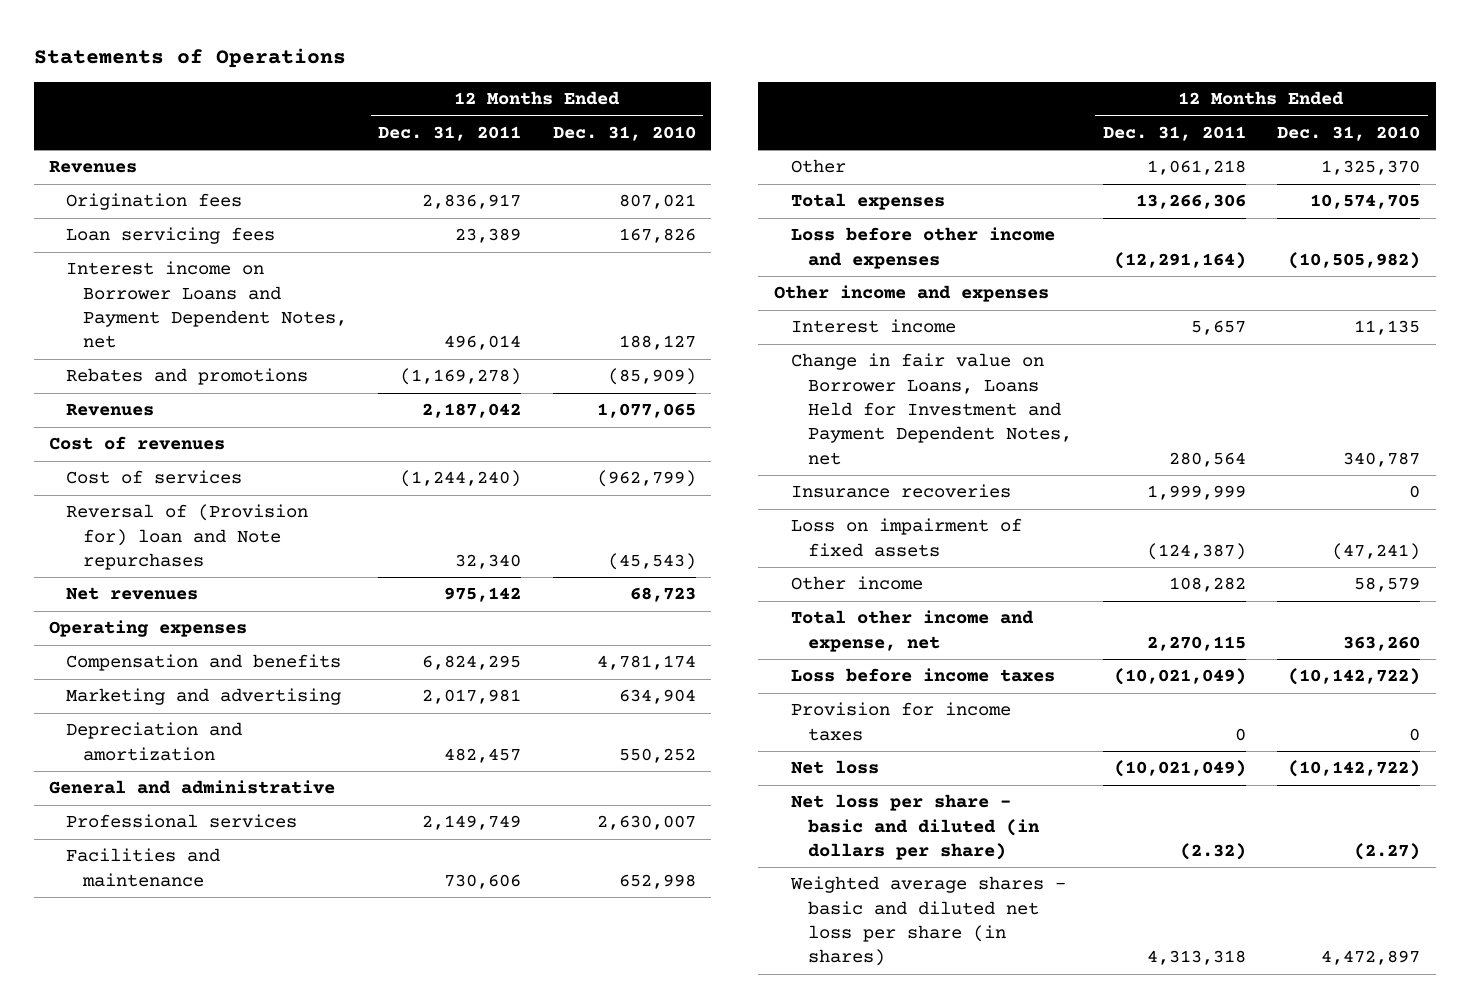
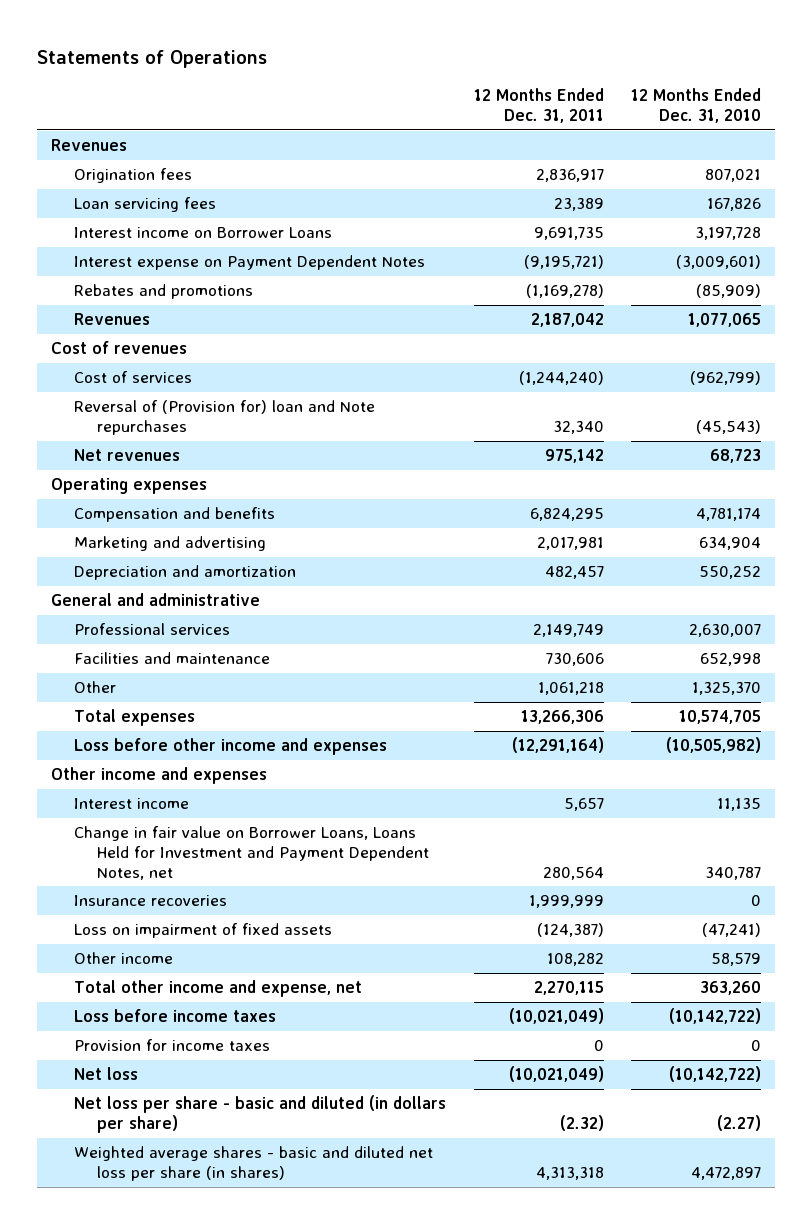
- Interest income on Borrower Loans and Payment Dependent Notes, net | 496,014 | 188,127
+ Interest income on Borrower Loans | 9,691,735 | 3,197,728
+ Interest expense on Payment Dependent Notes | (9,195,721) | (3,009,601)

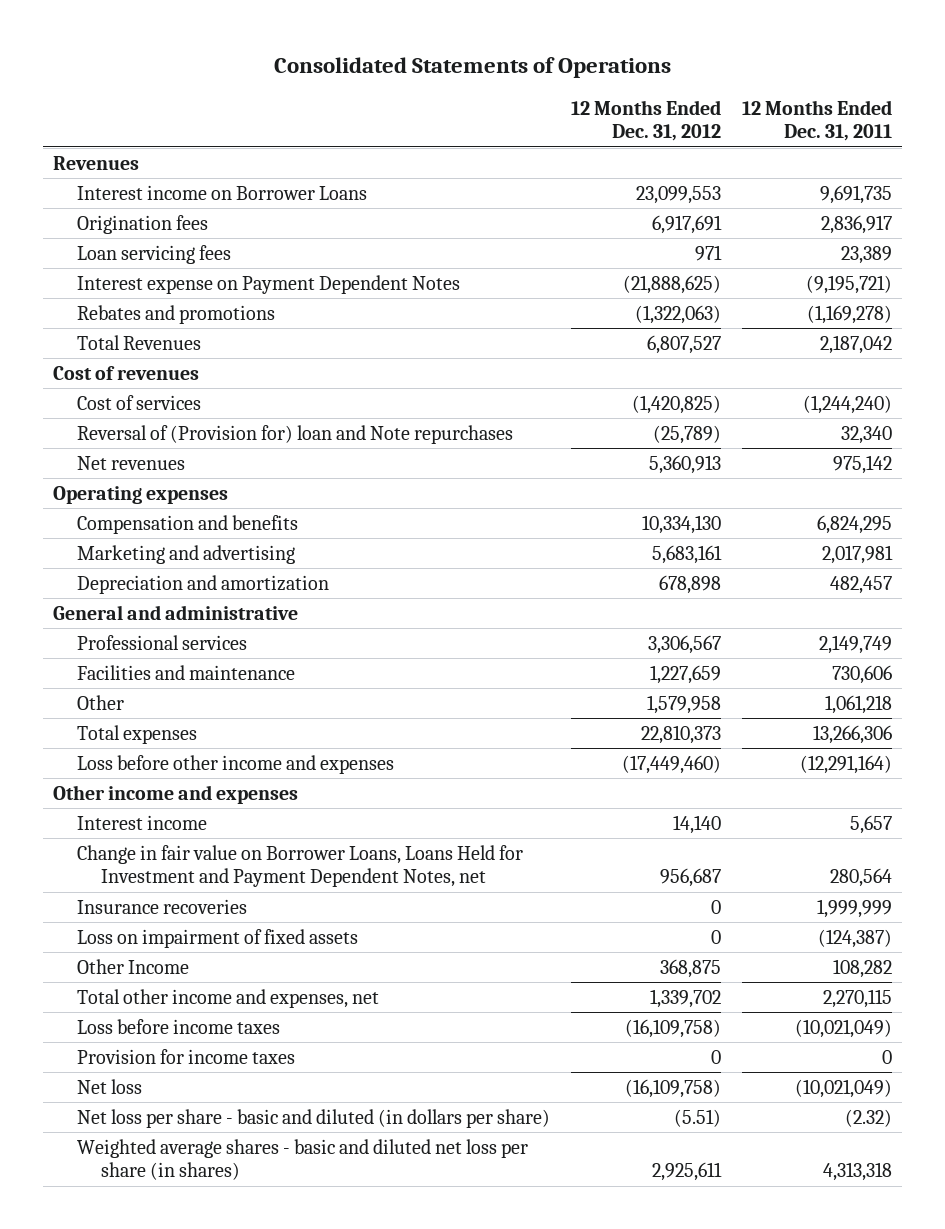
- Statements of Operations
+ Consolidated Statements of Operations
- | 12 Months Ended Dec. 31, 2011 | 12 Months Ended Dec. 31, 2010
+ | 12 Months Ended Dec. 31, 2012 | 12 Months Ended Dec. 31, 2011
moved up: Interest income on Borrower Loans | 23,099,553 | 9,691,735
- Revenues | 2,187,042 | 1,077,065
+ Total Revenues | 6,807,527 | 2,187,042
- Other income | 108,282 | 58,579
- Total other income and expense, net | 2,270,115 | 363,260
+ Other Income | 368,875 | 108,282
+ Total other income and expenses, net | 1,339,702 | 2,270,115

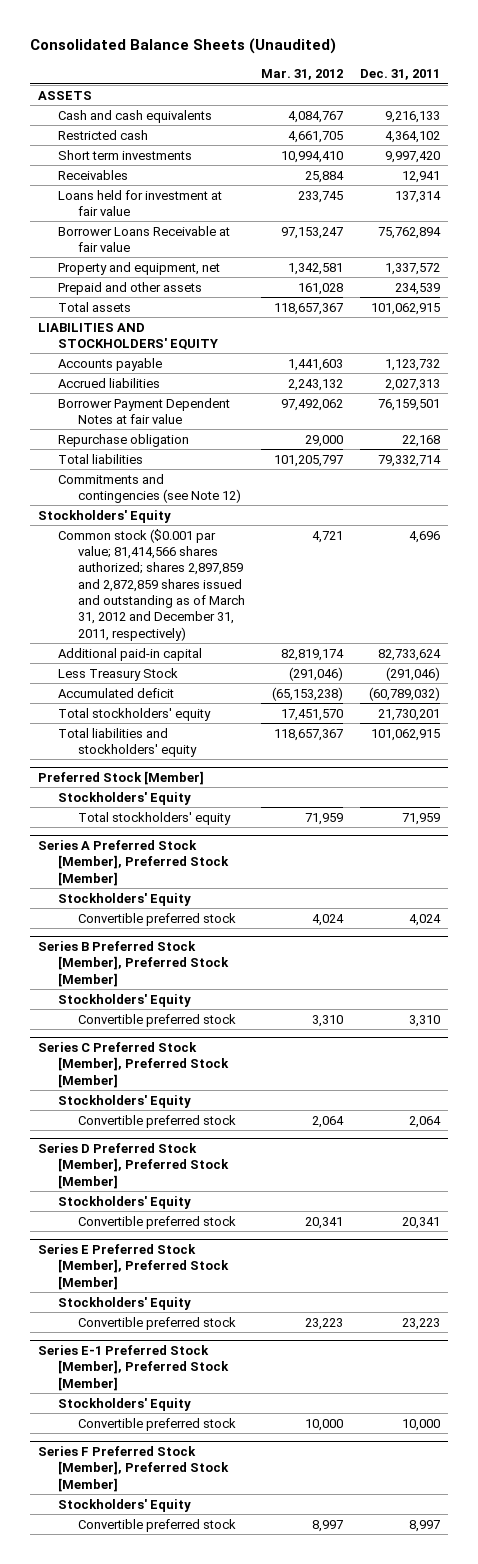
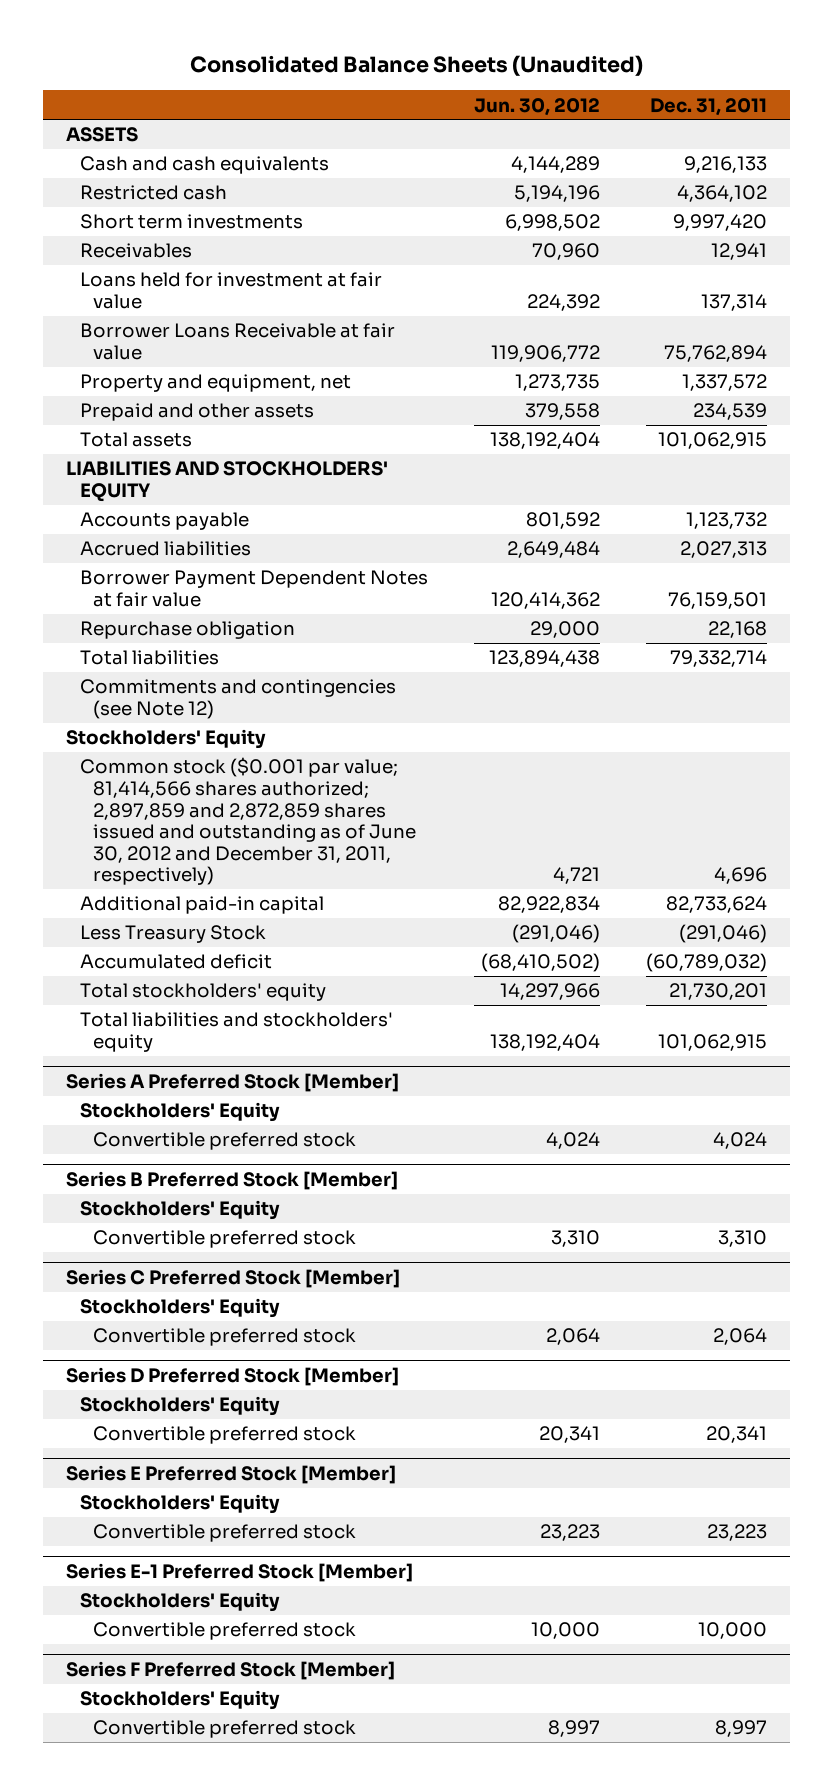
- | Mar. 31, 2012 | Dec. 31, 2011
+ | Jun. 30, 2012 | Dec. 31, 2011
- Common stock ($0.001 par value; 81,414,566 shares authorized; shares 2,897,859 and 2,872,859 shares issued and outstanding as of March 31, 2012 and December 31, 2011, respectively) | 4,721 | 4,696
+ Common stock ($0.001 par value; 81,414,566 shares authorized; 2,897,859 and 2,872,859 shares issued and outstanding as of June 30, 2012 and December 31, 2011, respectively) | 4,721 | 4,696
- Preferred Stock [Member]
- Stockholders' Equity
- Total stockholders' equity | 71,959 | 71,959
- Series A Preferred Stock [Member], Preferred Stock [Member]
+ Series A Preferred Stock [Member]
- Series B Preferred Stock [Member], Preferred Stock [Member]
+ Series B Preferred Stock [Member]
- Series C Preferred Stock [Member], Preferred Stock [Member]
+ Series C Preferred Stock [Member]
- Series D Preferred Stock [Member], Preferred Stock [Member]
+ Series D Preferred Stock [Member]
- Series E Preferred Stock [Member], Preferred Stock [Member]
+ Series E Preferred Stock [Member]
- Series E-1 Preferred Stock [Member], Preferred Stock [Member]
+ Series E-1 Preferred Stock [Member]
- Series F Preferred Stock [Member], Preferred Stock [Member]
+ Series F Preferred Stock [Member]

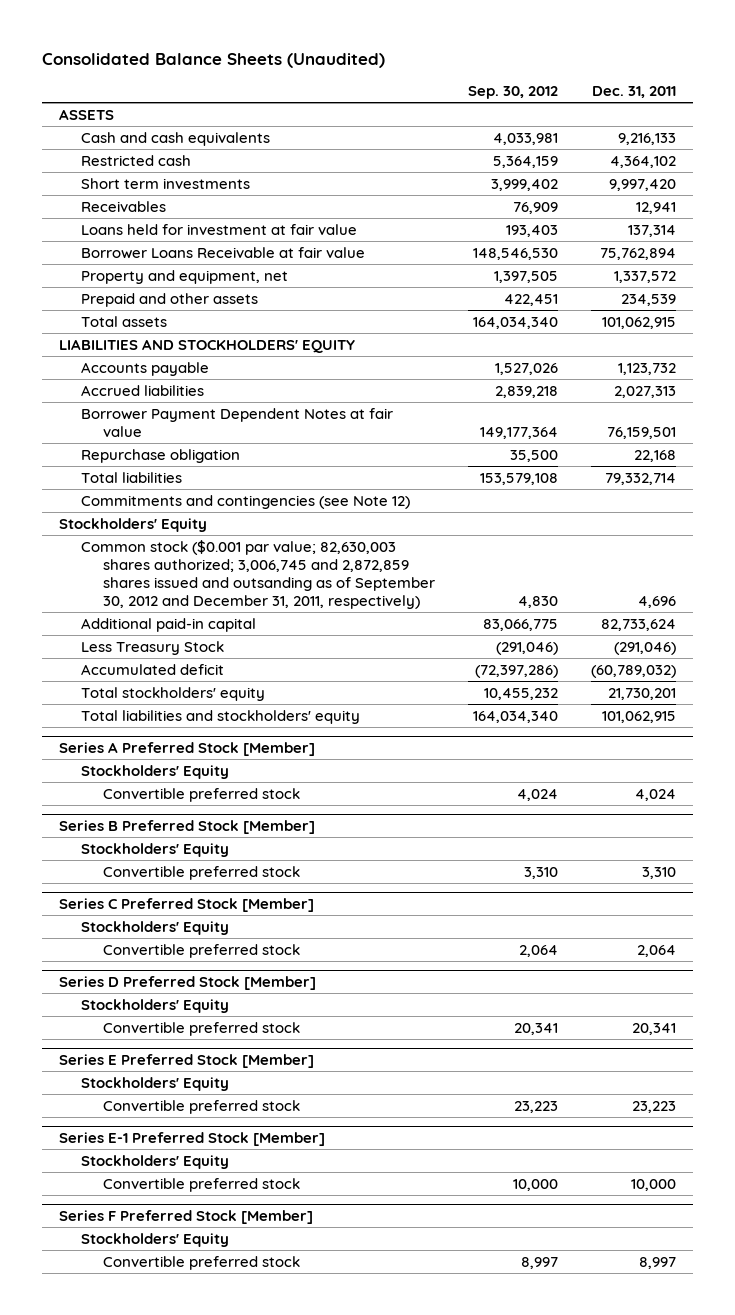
- | Jun. 30, 2012 | Dec. 31, 2011
+ | Sep. 30, 2012 | Dec. 31, 2011
- Common stock ($0.001 par value; 81,414,566 shares authorized; 2,897,859 and 2,872,859 shares issued and outstanding as of June 30, 2012 and December 31, 2011, respectively) | 4,721 | 4,696
+ Common stock ($0.001 par value; 82,630,003 shares authorized; 3,006,745 and 2,872,859 shares issued and outsanding as of September 30, 2012 and December 31, 2011, respectively) | 4,830 | 4,696

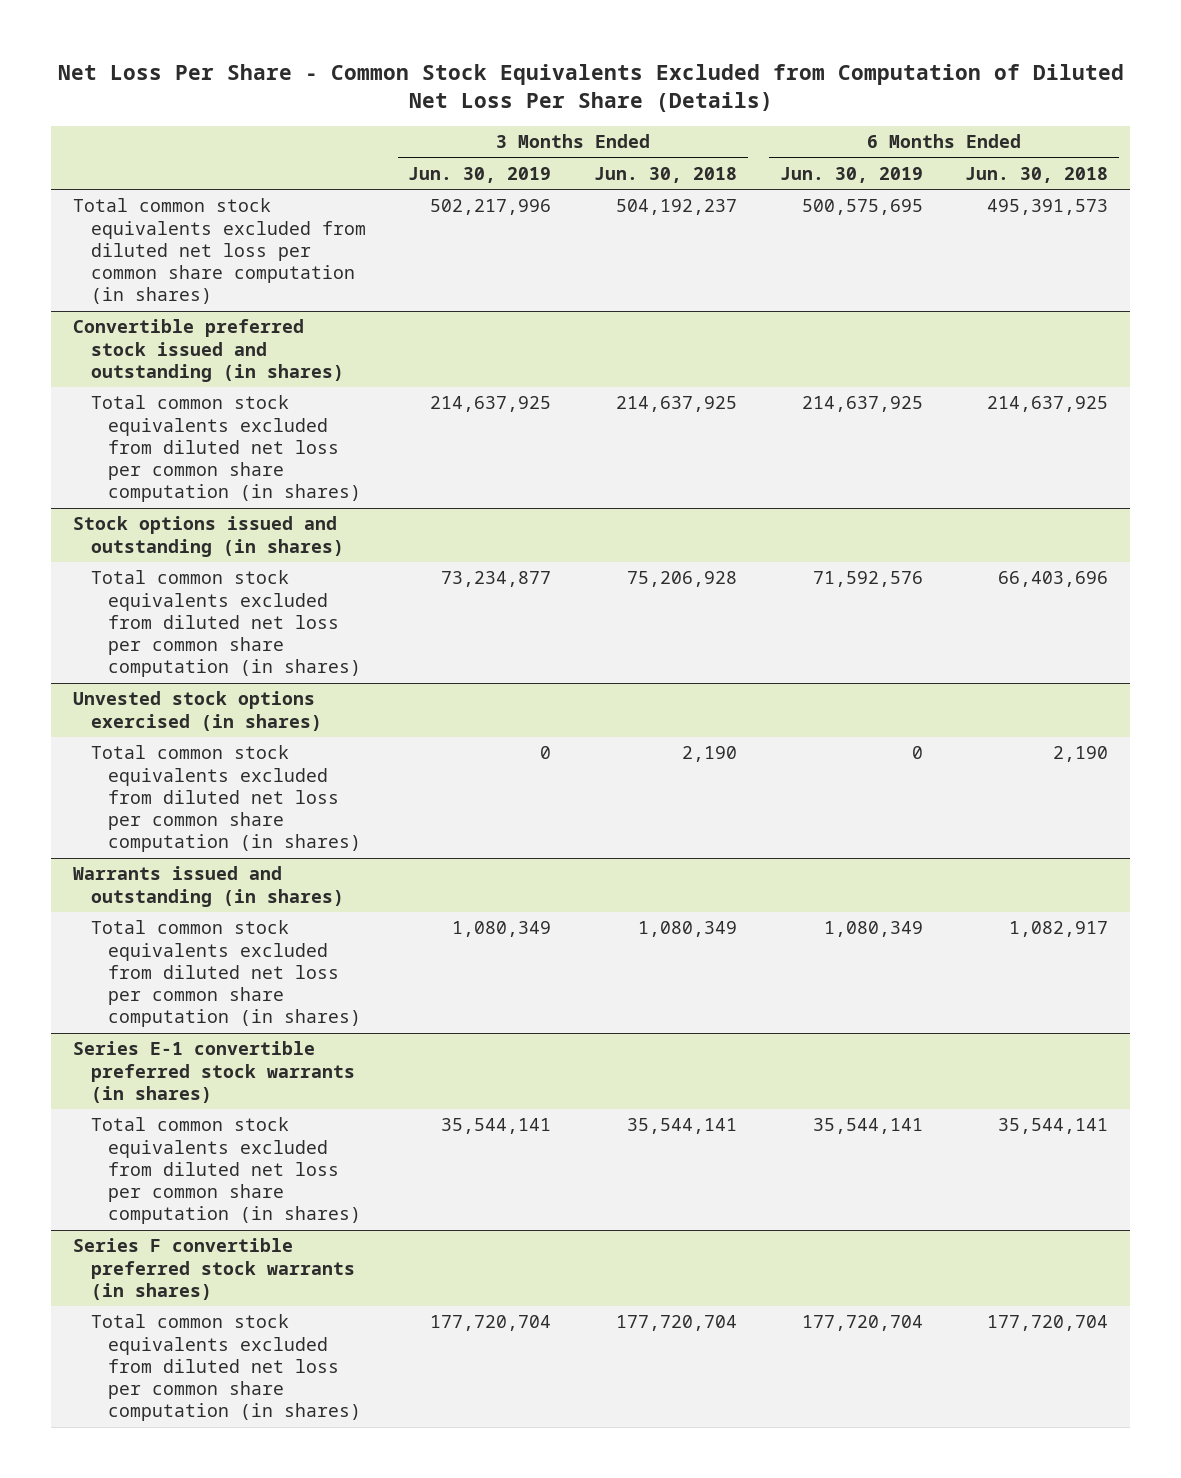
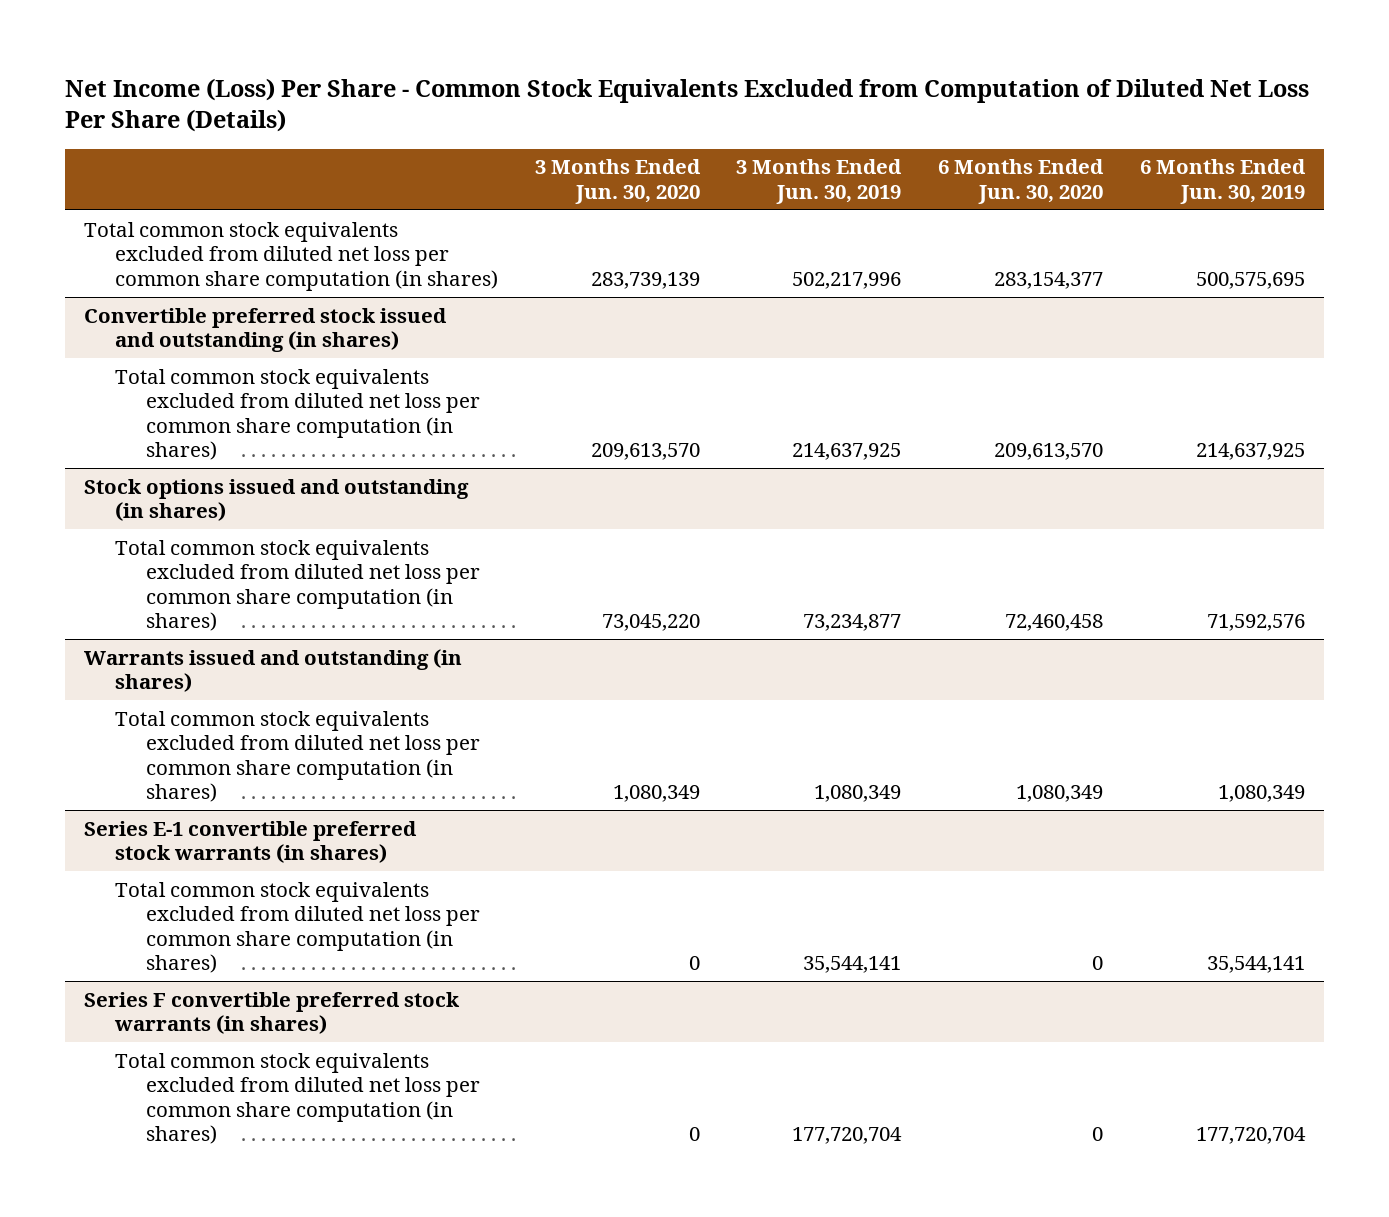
- Net Loss Per Share - Common Stock Equivalents Excluded from Computation of Diluted Net Loss Per Share (Details)
+ Net Income (Loss) Per Share - Common Stock Equivalents Excluded from Computation of Diluted Net Loss Per Share (Details)
- | 3 Months Ended Jun. 30, 2019 | 3 Months Ended Jun. 30, 2018 | 6 Months Ended Jun. 30, 2019 | 6 Months Ended Jun. 30, 2018
+ | 3 Months Ended Jun. 30, 2020 | 3 Months Ended Jun. 30, 2019 | 6 Months Ended Jun. 30, 2020 | 6 Months Ended Jun. 30, 2019
- Unvested stock options exercised (in shares)
- Total common stock equivalents excluded from diluted net loss per common share computation (in shares) | 0 | 2,190 | 0 | 2,190

